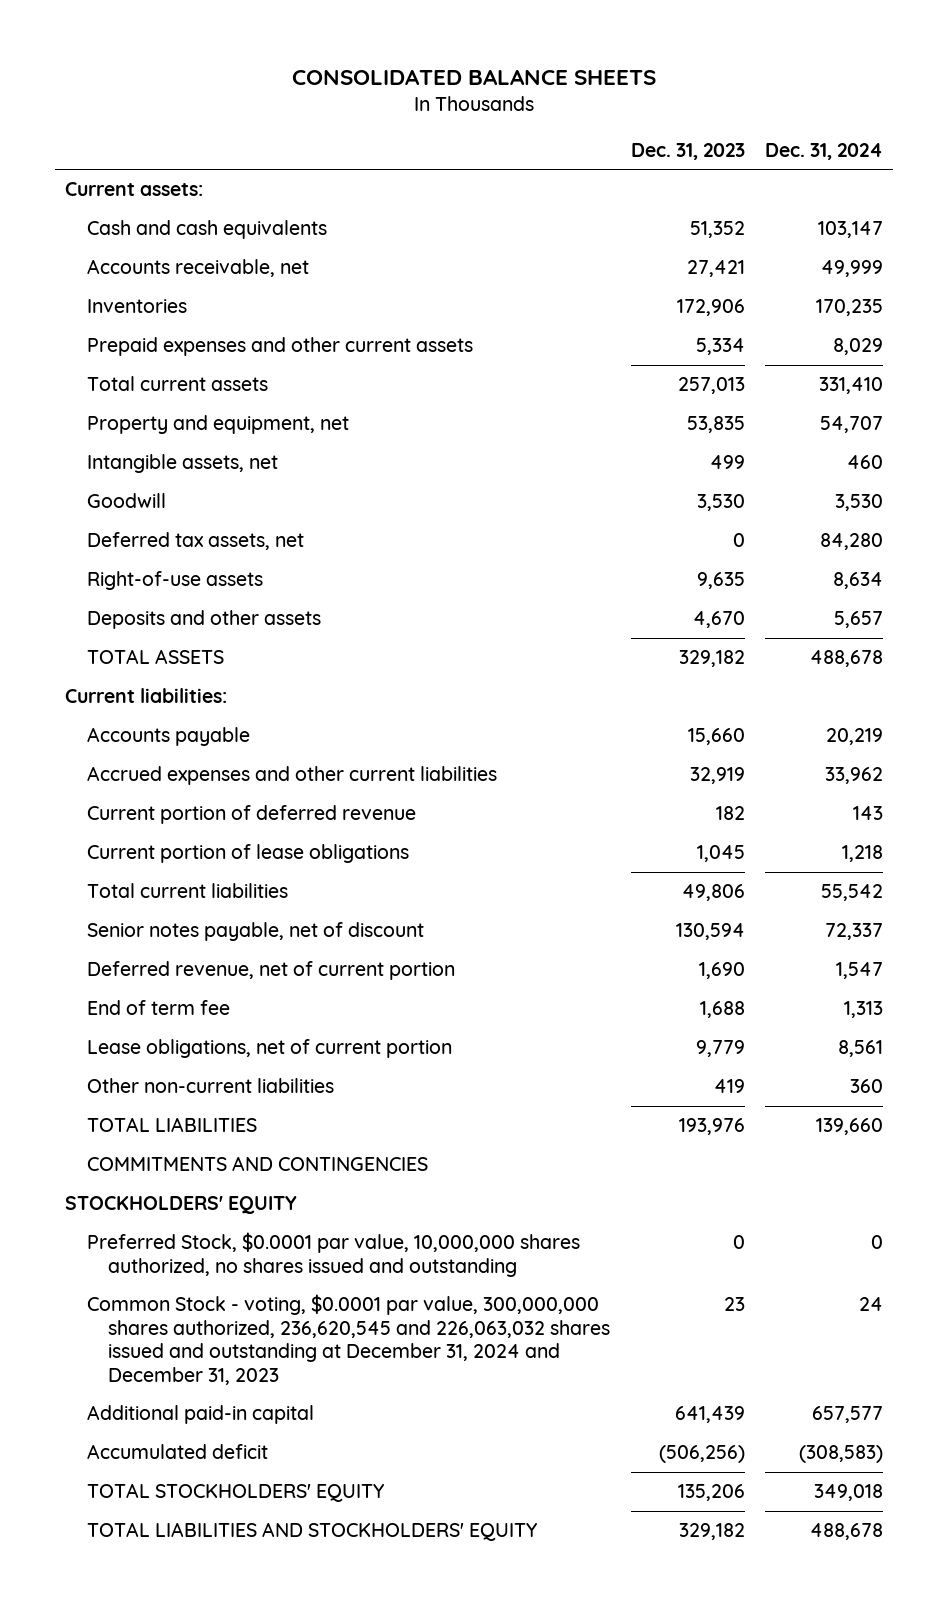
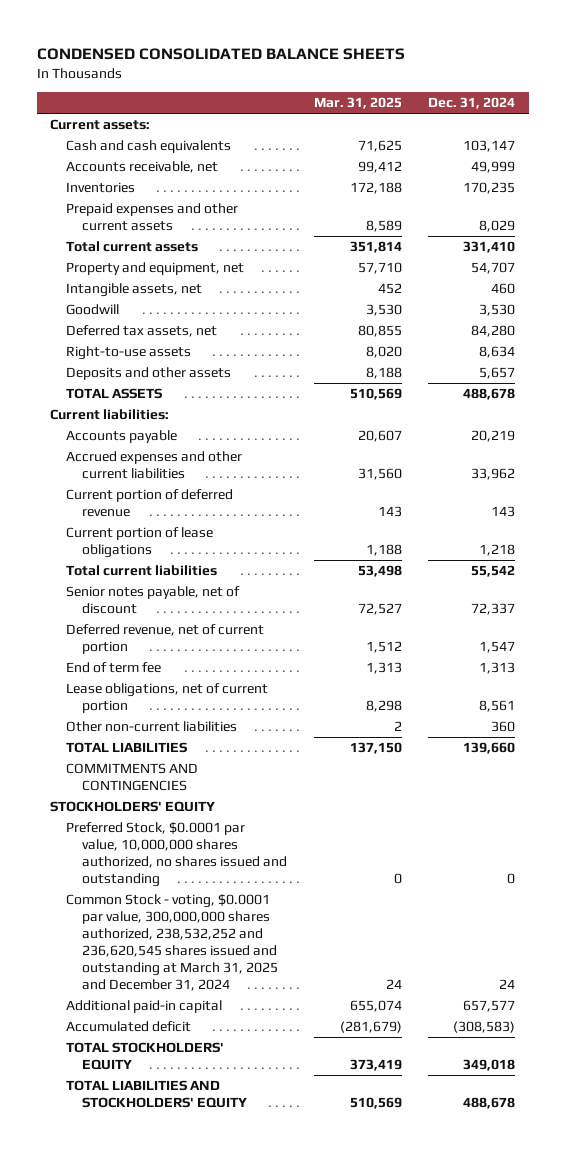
- CONSOLIDATED BALANCE SHEETS
+ CONDENSED CONSOLIDATED BALANCE SHEETS
- | Dec. 31, 2023 | Dec. 31, 2024
+ | Mar. 31, 2025 | Dec. 31, 2024
- Right-of-use assets | 9,635 | 8,634
+ Right-to-use assets | 8,020 | 8,634
- Common Stock - voting, $0.0001 par value, 300,000,000 shares authorized, 236,620,545 and 226,063,032 shares issued and outstanding at December 31, 2024 and December 31, 2023 | 23 | 24
+ Common Stock - voting, $0.0001 par value, 300,000,000 shares authorized, 238,532,252 and 236,620,545 shares issued and outstanding at March 31, 2025 and December 31, 2024 | 24 | 24

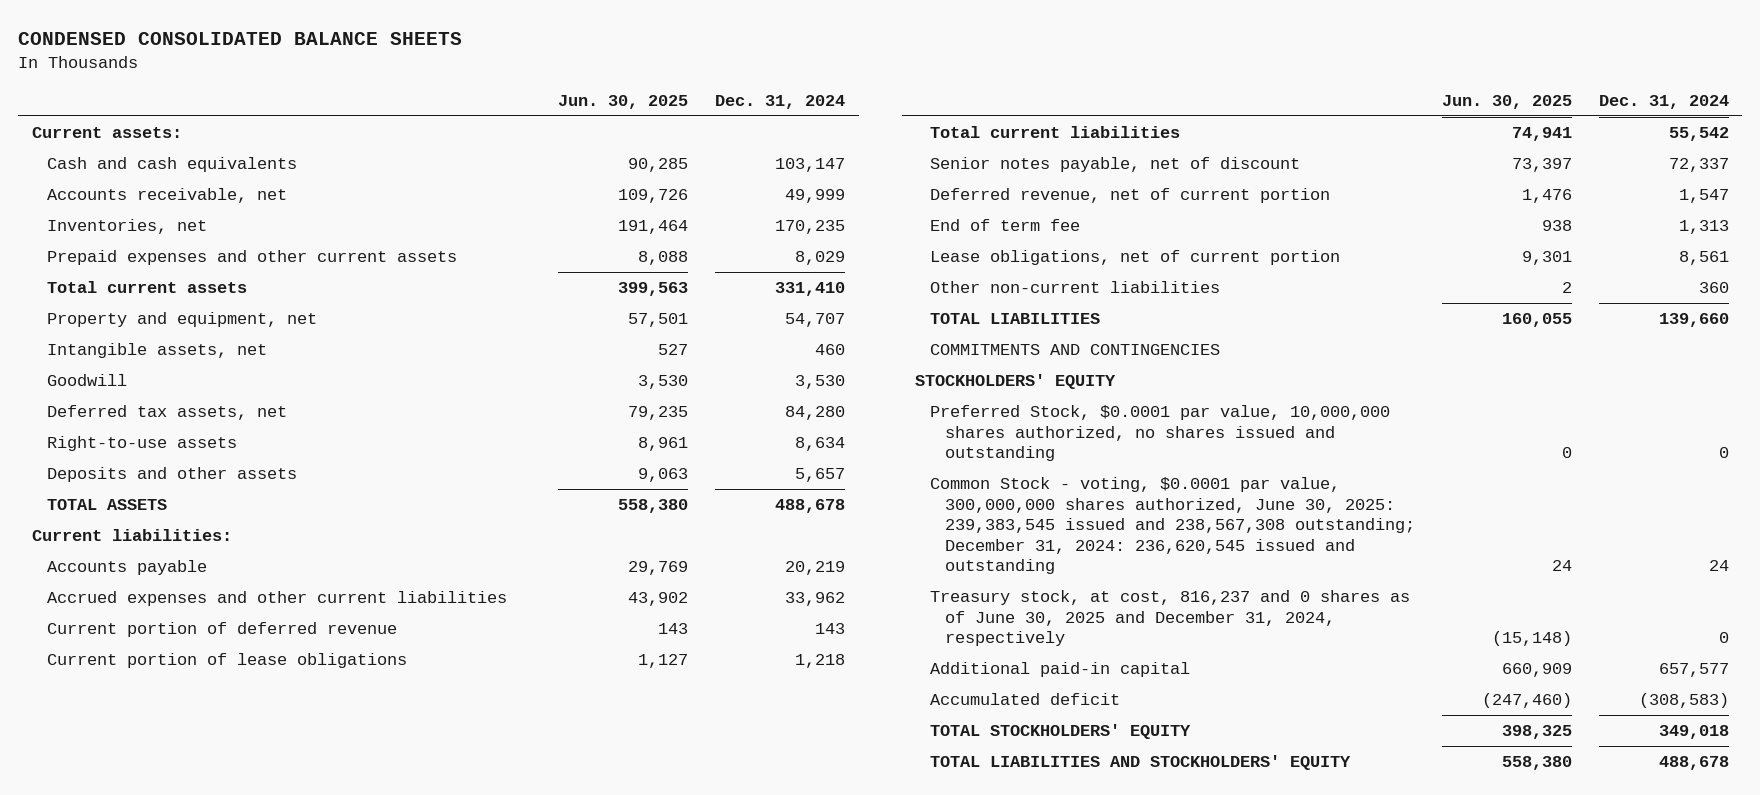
- | Mar. 31, 2025 | Dec. 31, 2024
+ | Jun. 30, 2025 | Dec. 31, 2024
- Inventories | 172,188 | 170,235
+ Inventories, net | 191,464 | 170,235
- Common Stock - voting, $0.0001 par value, 300,000,000 shares authorized, 238,532,252 and 236,620,545 shares issued and outstanding at March 31, 2025 and December 31, 2024 | 24 | 24
+ Common Stock - voting, $0.0001 par value, 300,000,000 shares authorized, June 30, 2025: 239,383,545 issued and 238,567,308 outstanding; December 31, 2024: 236,620,545 issued and outstanding | 24 | 24
+ Treasury stock, at cost, 816,237 and 0 shares as of June 30, 2025 and December 31, 2024, respectively | (15,148) | 0

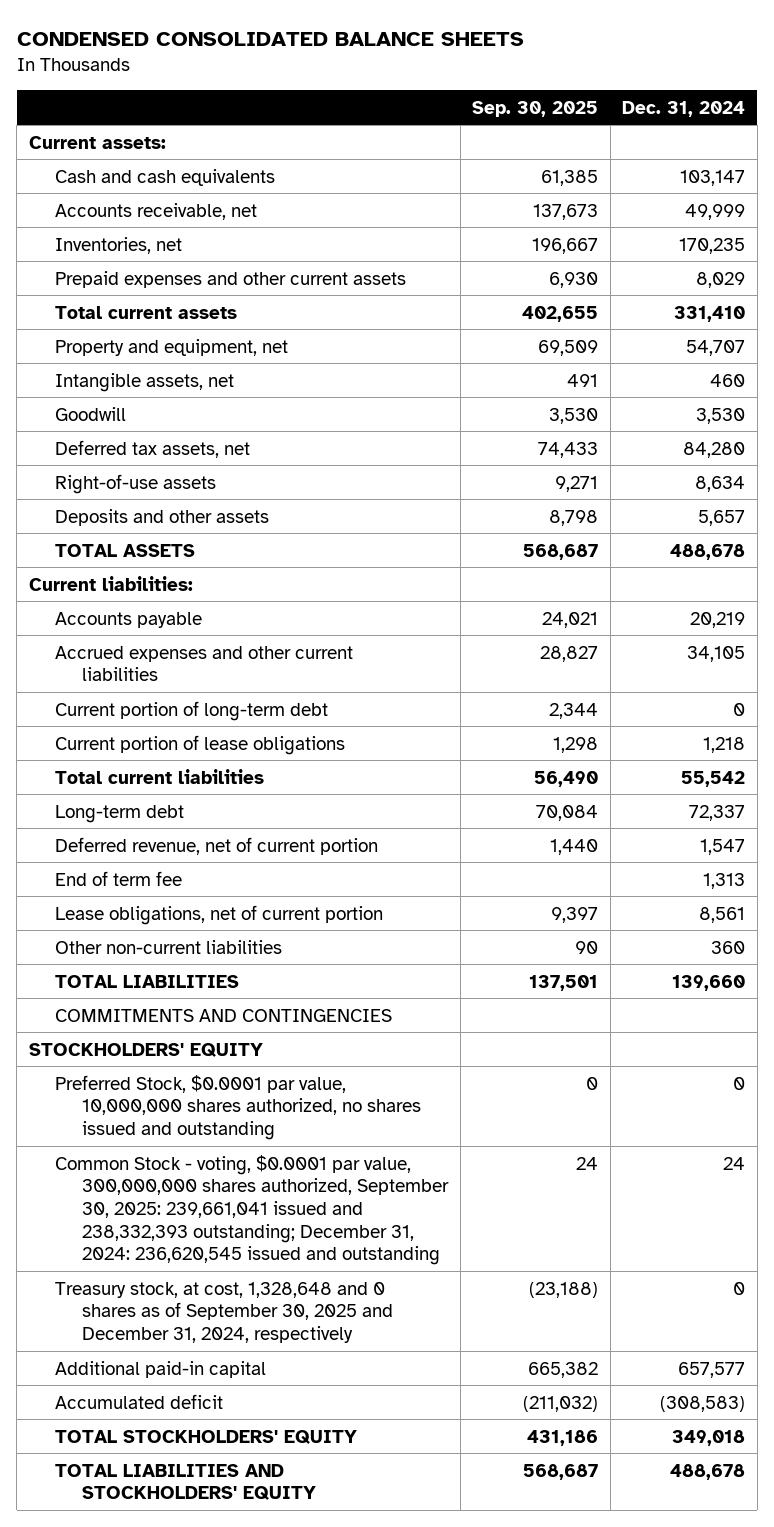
- | Jun. 30, 2025 | Dec. 31, 2024
+ | Sep. 30, 2025 | Dec. 31, 2024
- Right-to-use assets | 8,961 | 8,634
+ Right-of-use assets | 9,271 | 8,634
- Accrued expenses and other current liabilities | 43,902 | 33,962
- Current portion of deferred revenue | 143 | 143
+ Accrued expenses and other current liabilities | 28,827 | 34,105
+ Current portion of long-term debt | 2,344 | 0
- Senior notes payable, net of discount | 73,397 | 72,337
+ Long-term debt | 70,084 | 72,337
- Common Stock - voting, $0.0001 par value, 300,000,000 shares authorized, June 30, 2025: 239,383,545 issued and 238,567,308 outstanding; December 31, 2024: 236,620,545 issued and outstanding | 24 | 24
- Treasury stock, at cost, 816,237 and 0 shares as of June 30, 2025 and December 31, 2024, respectively | (15,148) | 0
+ Common Stock - voting, $0.0001 par value, 300,000,000 shares authorized, September 30, 2025: 239,661,041 issued and 238,332,393 outstanding; December 31, 2024: 236,620,545 issued and outstanding | 24 | 24
+ Treasury stock, at cost, 1,328,648 and 0 shares as of September 30, 2025 and December 31, 2024, respectively | (23,188) | 0

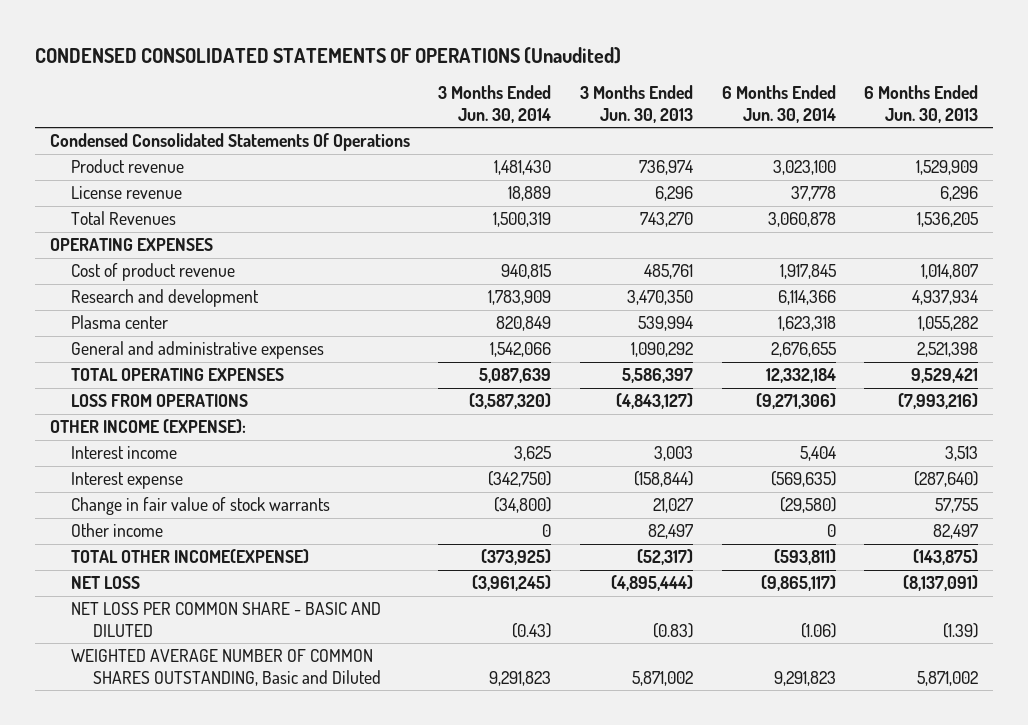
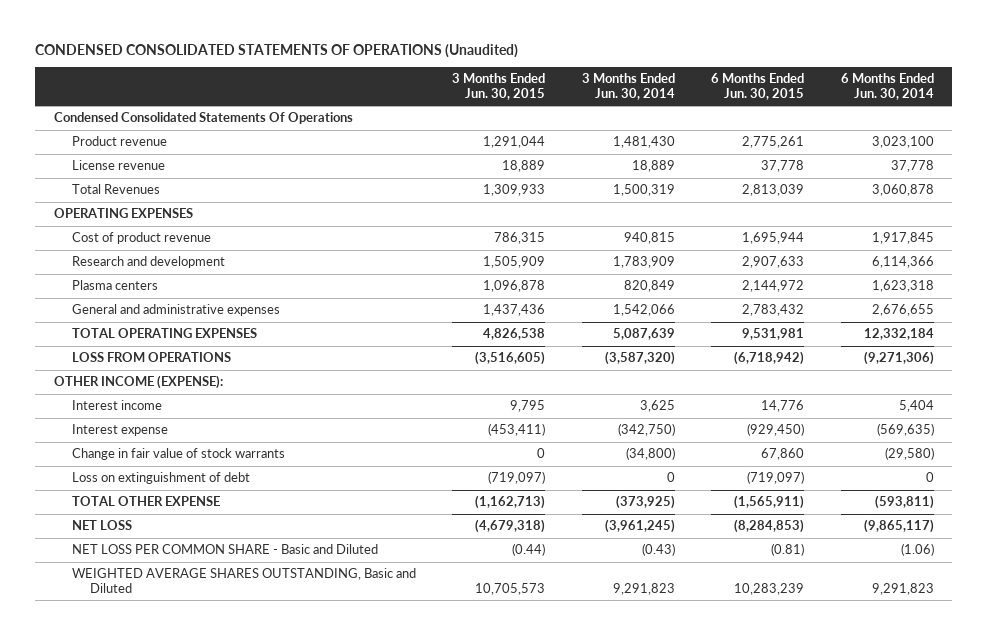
- | 3 Months Ended Jun. 30, 2014 | 3 Months Ended Jun. 30, 2013 | 6 Months Ended Jun. 30, 2014 | 6 Months Ended Jun. 30, 2013
+ | 3 Months Ended Jun. 30, 2015 | 3 Months Ended Jun. 30, 2014 | 6 Months Ended Jun. 30, 2015 | 6 Months Ended Jun. 30, 2014
- Plasma center | 820,849 | 539,994 | 1,623,318 | 1,055,282
+ Plasma centers | 1,096,878 | 820,849 | 2,144,972 | 1,623,318
- Other income | 0 | 82,497 | 0 | 82,497
- TOTAL OTHER INCOME(EXPENSE) | (373,925) | (52,317) | (593,811) | (143,875)
+ Loss on extinguishment of debt | (719,097) | 0 | (719,097) | 0
+ TOTAL OTHER EXPENSE | (1,162,713) | (373,925) | (1,565,911) | (593,811)
- NET LOSS PER COMMON SHARE - BASIC AND DILUTED | (0.43) | (0.83) | (1.06) | (1.39)
- WEIGHTED AVERAGE NUMBER OF COMMON SHARES OUTSTANDING, Basic and Diluted | 9,291,823 | 5,871,002 | 9,291,823 | 5,871,002
+ NET LOSS PER COMMON SHARE - Basic and Diluted | (0.44) | (0.43) | (0.81) | (1.06)
+ WEIGHTED AVERAGE SHARES OUTSTANDING, Basic and Diluted | 10,705,573 | 9,291,823 | 10,283,239 | 9,291,823

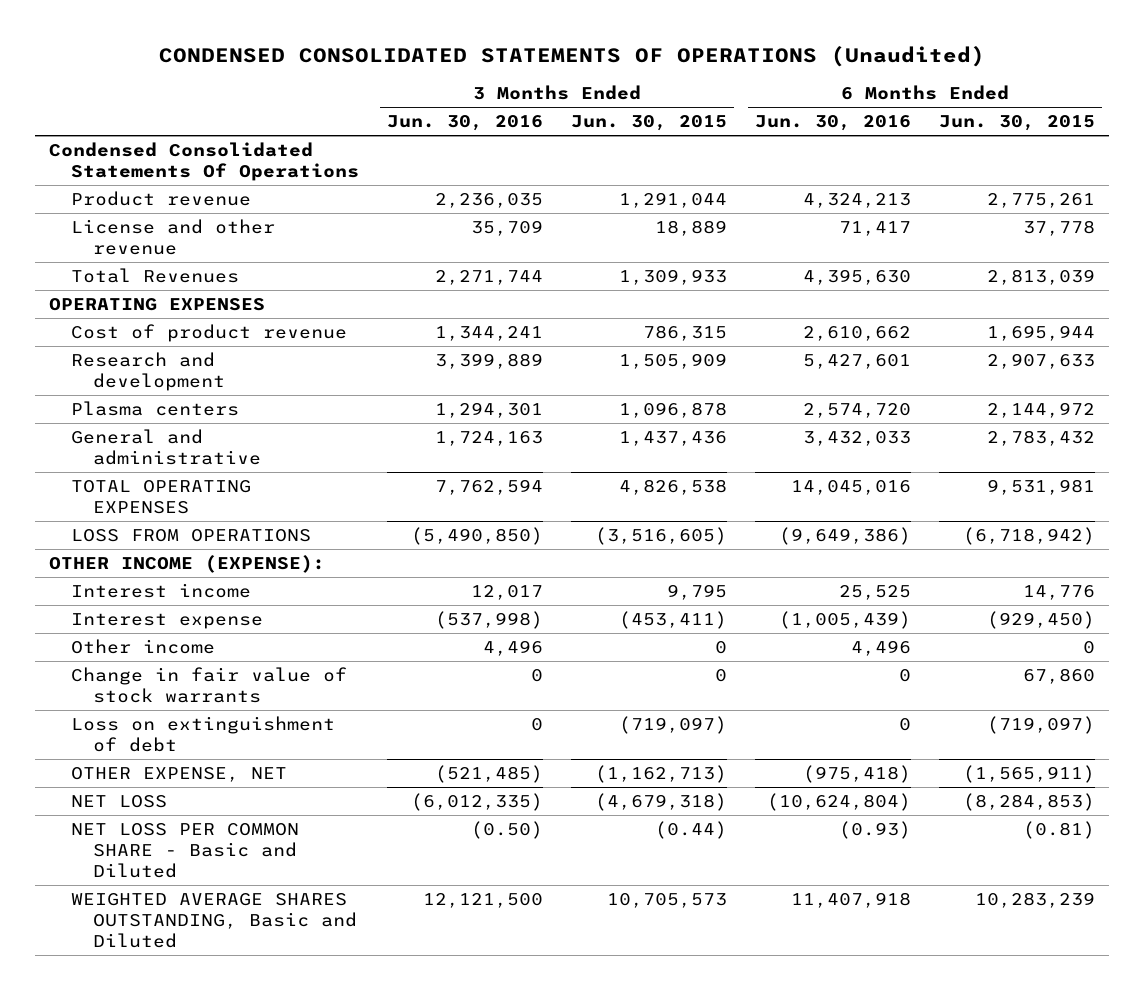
- | 3 Months Ended Jun. 30, 2015 | 3 Months Ended Jun. 30, 2014 | 6 Months Ended Jun. 30, 2015 | 6 Months Ended Jun. 30, 2014
+ | 3 Months Ended Jun. 30, 2016 | 3 Months Ended Jun. 30, 2015 | 6 Months Ended Jun. 30, 2016 | 6 Months Ended Jun. 30, 2015
- License revenue | 18,889 | 18,889 | 37,778 | 37,778
+ License and other revenue | 35,709 | 18,889 | 71,417 | 37,778
- General and administrative expenses | 1,437,436 | 1,542,066 | 2,783,432 | 2,676,655
+ General and administrative | 1,724,163 | 1,437,436 | 3,432,033 | 2,783,432
+ Other income | 4,496 | 0 | 4,496 | 0
- TOTAL OTHER EXPENSE | (1,162,713) | (373,925) | (1,565,911) | (593,811)
+ OTHER EXPENSE, NET | (521,485) | (1,162,713) | (975,418) | (1,565,911)

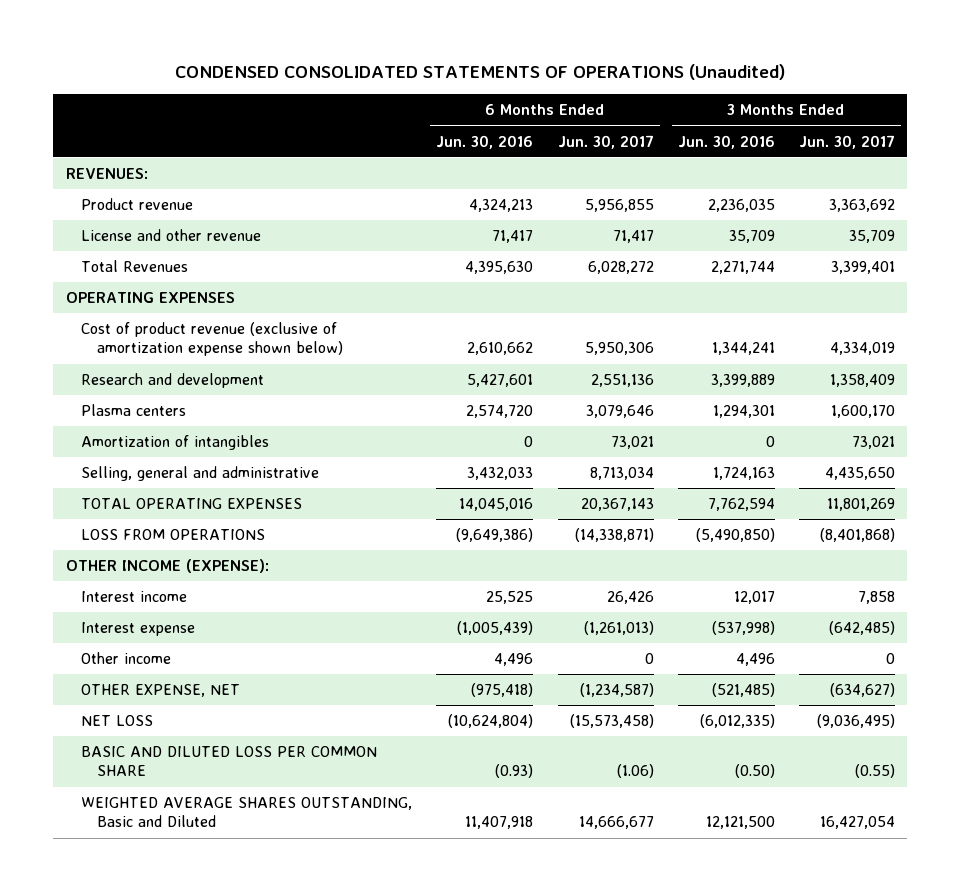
- | 3 Months Ended Jun. 30, 2016 | 3 Months Ended Jun. 30, 2015 | 6 Months Ended Jun. 30, 2016 | 6 Months Ended Jun. 30, 2015
+ | 6 Months Ended Jun. 30, 2016 | 6 Months Ended Jun. 30, 2017 | 3 Months Ended Jun. 30, 2016 | 3 Months Ended Jun. 30, 2017
- Condensed Consolidated Statements Of Operations
+ REVENUES:
- Cost of product revenue | 1,344,241 | 786,315 | 2,610,662 | 1,695,944
+ Cost of product revenue (exclusive of amortization expense shown below) | 2,610,662 | 5,950,306 | 1,344,241 | 4,334,019
- General and administrative | 1,724,163 | 1,437,436 | 3,432,033 | 2,783,432
+ Amortization of intangibles | 0 | 73,021 | 0 | 73,021
+ Selling, general and administrative | 3,432,033 | 8,713,034 | 1,724,163 | 4,435,650
- Change in fair value of stock warrants | 0 | 0 | 0 | 67,860
- Loss on extinguishment of debt | 0 | (719,097) | 0 | (719,097)
- NET LOSS PER COMMON SHARE - Basic and Diluted | (0.50) | (0.44) | (0.93) | (0.81)
+ BASIC AND DILUTED LOSS PER COMMON SHARE | (0.93) | (1.06) | (0.50) | (0.55)

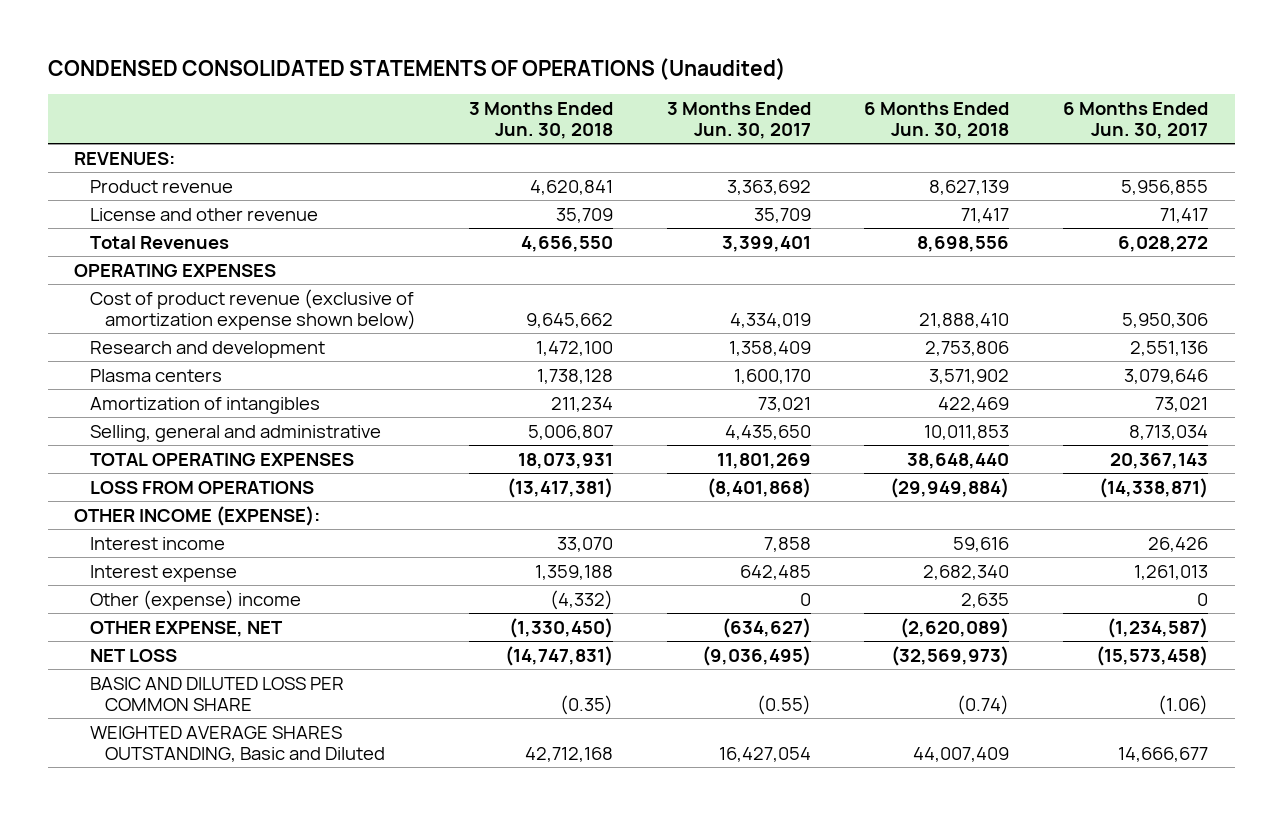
- | 6 Months Ended Jun. 30, 2016 | 6 Months Ended Jun. 30, 2017 | 3 Months Ended Jun. 30, 2016 | 3 Months Ended Jun. 30, 2017
+ | 3 Months Ended Jun. 30, 2018 | 3 Months Ended Jun. 30, 2017 | 6 Months Ended Jun. 30, 2018 | 6 Months Ended Jun. 30, 2017
- Interest expense | (1,005,439) | (1,261,013) | (537,998) | (642,485)
- Other income | 4,496 | 0 | 4,496 | 0
+ Interest expense | 1,359,188 | 642,485 | 2,682,340 | 1,261,013
+ Other (expense) income | (4,332) | 0 | 2,635 | 0

